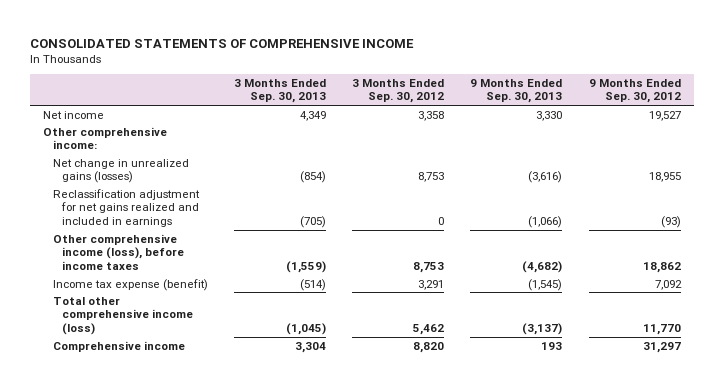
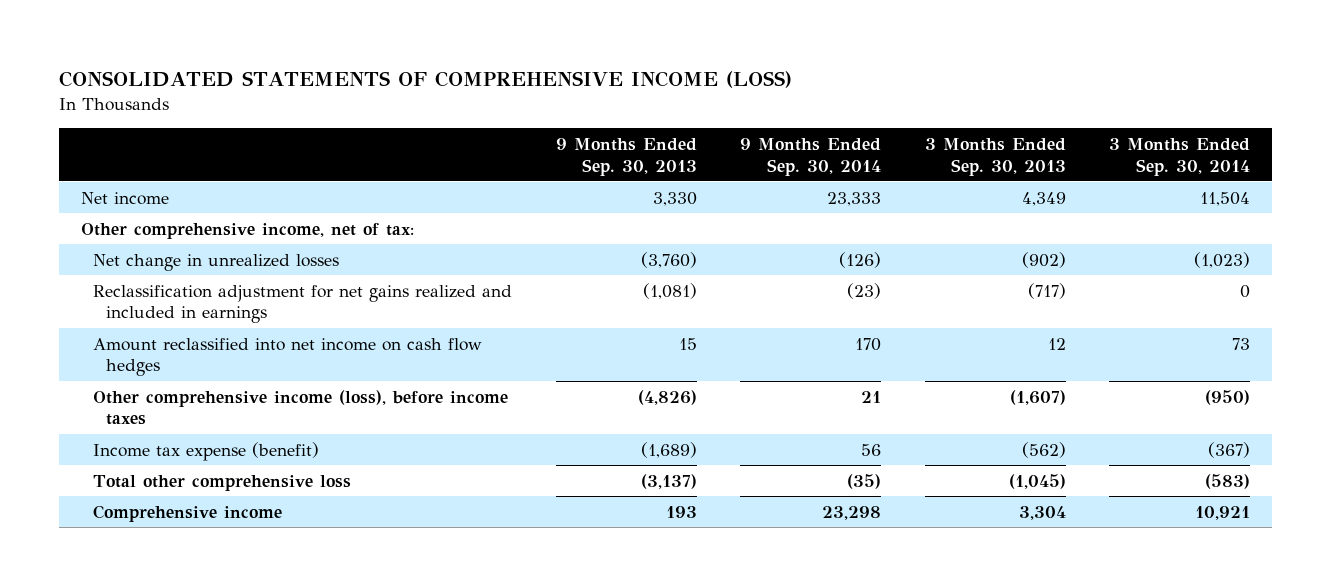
- CONSOLIDATED STATEMENTS OF COMPREHENSIVE INCOME
+ CONSOLIDATED STATEMENTS OF COMPREHENSIVE INCOME (LOSS)
- | 3 Months Ended Sep. 30, 2013 | 3 Months Ended Sep. 30, 2012 | 9 Months Ended Sep. 30, 2013 | 9 Months Ended Sep. 30, 2012
+ | 9 Months Ended Sep. 30, 2013 | 9 Months Ended Sep. 30, 2014 | 3 Months Ended Sep. 30, 2013 | 3 Months Ended Sep. 30, 2014
- Other comprehensive income:
- Net change in unrealized gains (losses) | (854) | 8,753 | (3,616) | 18,955
- Reclassification adjustment for net gains realized and included in earnings | (705) | 0 | (1,066) | (93)
- Other comprehensive income (loss), before income taxes | (1,559) | 8,753 | (4,682) | 18,862
- Income tax expense (benefit) | (514) | 3,291 | (1,545) | 7,092
- Total other comprehensive income (loss) | (1,045) | 5,462 | (3,137) | 11,770
+ Other comprehensive income, net of tax:
+ Net change in unrealized losses | (3,760) | (126) | (902) | (1,023)
+ Reclassification adjustment for net gains realized and included in earnings | (1,081) | (23) | (717) | 0
+ Amount reclassified into net income on cash flow hedges | 15 | 170 | 12 | 73
+ Other comprehensive income (loss), before income taxes | (4,826) | 21 | (1,607) | (950)
+ Income tax expense (benefit) | (1,689) | 56 | (562) | (367)
+ Total other comprehensive loss | (3,137) | (35) | (1,045) | (583)

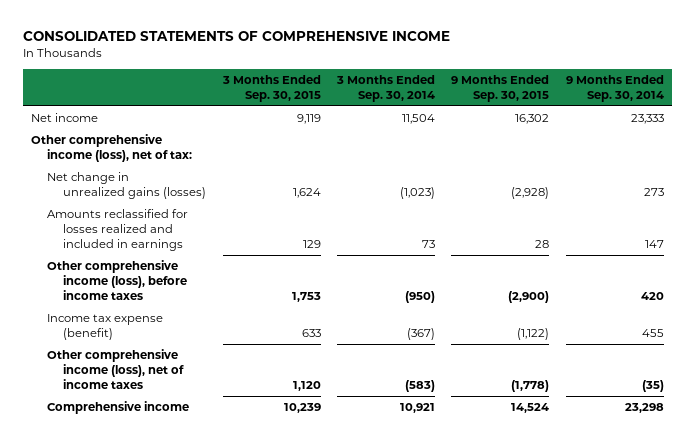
- CONSOLIDATED STATEMENTS OF COMPREHENSIVE INCOME (LOSS)
+ CONSOLIDATED STATEMENTS OF COMPREHENSIVE INCOME
- | 9 Months Ended Sep. 30, 2013 | 9 Months Ended Sep. 30, 2014 | 3 Months Ended Sep. 30, 2013 | 3 Months Ended Sep. 30, 2014
+ | 3 Months Ended Sep. 30, 2015 | 3 Months Ended Sep. 30, 2014 | 9 Months Ended Sep. 30, 2015 | 9 Months Ended Sep. 30, 2014
- Other comprehensive income, net of tax:
- Net change in unrealized losses | (3,760) | (126) | (902) | (1,023)
- Reclassification adjustment for net gains realized and included in earnings | (1,081) | (23) | (717) | 0
- Amount reclassified into net income on cash flow hedges | 15 | 170 | 12 | 73
- Other comprehensive income (loss), before income taxes | (4,826) | 21 | (1,607) | (950)
- Income tax expense (benefit) | (1,689) | 56 | (562) | (367)
- Total other comprehensive loss | (3,137) | (35) | (1,045) | (583)
+ Other comprehensive income (loss), net of tax:
+ Net change in unrealized gains (losses) | 1,624 | (1,023) | (2,928) | 273
+ Amounts reclassified for losses realized and included in earnings | 129 | 73 | 28 | 147
+ Other comprehensive income (loss), before income taxes | 1,753 | (950) | (2,900) | 420
+ Income tax expense (benefit) | 633 | (367) | (1,122) | 455
+ Other comprehensive income (loss), net of income taxes | 1,120 | (583) | (1,778) | (35)

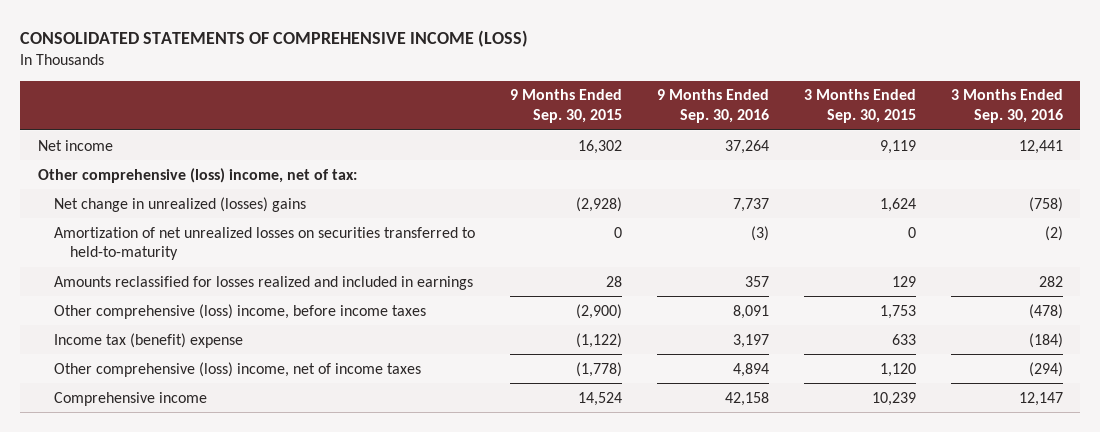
- CONSOLIDATED STATEMENTS OF COMPREHENSIVE INCOME
+ CONSOLIDATED STATEMENTS OF COMPREHENSIVE INCOME (LOSS)
- | 3 Months Ended Sep. 30, 2015 | 3 Months Ended Sep. 30, 2014 | 9 Months Ended Sep. 30, 2015 | 9 Months Ended Sep. 30, 2014
+ | 9 Months Ended Sep. 30, 2015 | 9 Months Ended Sep. 30, 2016 | 3 Months Ended Sep. 30, 2015 | 3 Months Ended Sep. 30, 2016
- Other comprehensive income (loss), net of tax:
- Net change in unrealized gains (losses) | 1,624 | (1,023) | (2,928) | 273
+ Other comprehensive (loss) income, net of tax:
+ Net change in unrealized (losses) gains | (2,928) | 7,737 | 1,624 | (758)
+ Amortization of net unrealized losses on securities transferred to held-to-maturity | 0 | (3) | 0 | (2)
- Other comprehensive income (loss), before income taxes | 1,753 | (950) | (2,900) | 420
- Income tax expense (benefit) | 633 | (367) | (1,122) | 455
- Other comprehensive income (loss), net of income taxes | 1,120 | (583) | (1,778) | (35)
+ Other comprehensive (loss) income, before income taxes | (2,900) | 8,091 | 1,753 | (478)
+ Income tax (benefit) expense | (1,122) | 3,197 | 633 | (184)
+ Other comprehensive (loss) income, net of income taxes | (1,778) | 4,894 | 1,120 | (294)

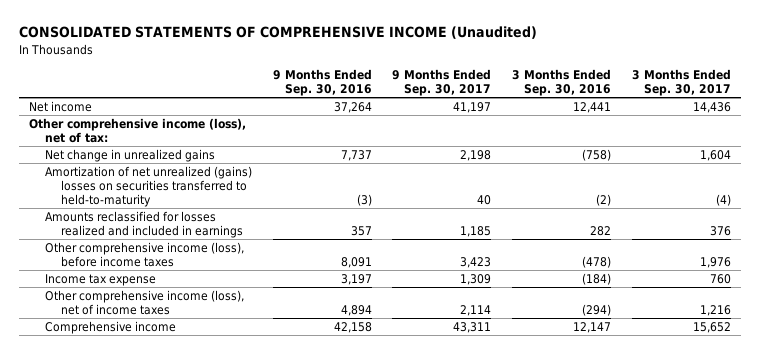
- CONSOLIDATED STATEMENTS OF COMPREHENSIVE INCOME (LOSS)
+ CONSOLIDATED STATEMENTS OF COMPREHENSIVE INCOME (Unaudited)
- | 9 Months Ended Sep. 30, 2015 | 9 Months Ended Sep. 30, 2016 | 3 Months Ended Sep. 30, 2015 | 3 Months Ended Sep. 30, 2016
+ | 9 Months Ended Sep. 30, 2016 | 9 Months Ended Sep. 30, 2017 | 3 Months Ended Sep. 30, 2016 | 3 Months Ended Sep. 30, 2017
- Other comprehensive (loss) income, net of tax:
- Net change in unrealized (losses) gains | (2,928) | 7,737 | 1,624 | (758)
- Amortization of net unrealized losses on securities transferred to held-to-maturity | 0 | (3) | 0 | (2)
+ Other comprehensive income (loss), net of tax:
+ Net change in unrealized gains | 7,737 | 2,198 | (758) | 1,604
+ Amortization of net unrealized (gains) losses on securities transferred to held-to-maturity | (3) | 40 | (2) | (4)
- Other comprehensive (loss) income, before income taxes | (2,900) | 8,091 | 1,753 | (478)
- Income tax (benefit) expense | (1,122) | 3,197 | 633 | (184)
- Other comprehensive (loss) income, net of income taxes | (1,778) | 4,894 | 1,120 | (294)
+ Other comprehensive income (loss), before income taxes | 8,091 | 3,423 | (478) | 1,976
+ Income tax expense | 3,197 | 1,309 | (184) | 760
+ Other comprehensive income (loss), net of income taxes | 4,894 | 2,114 | (294) | 1,216

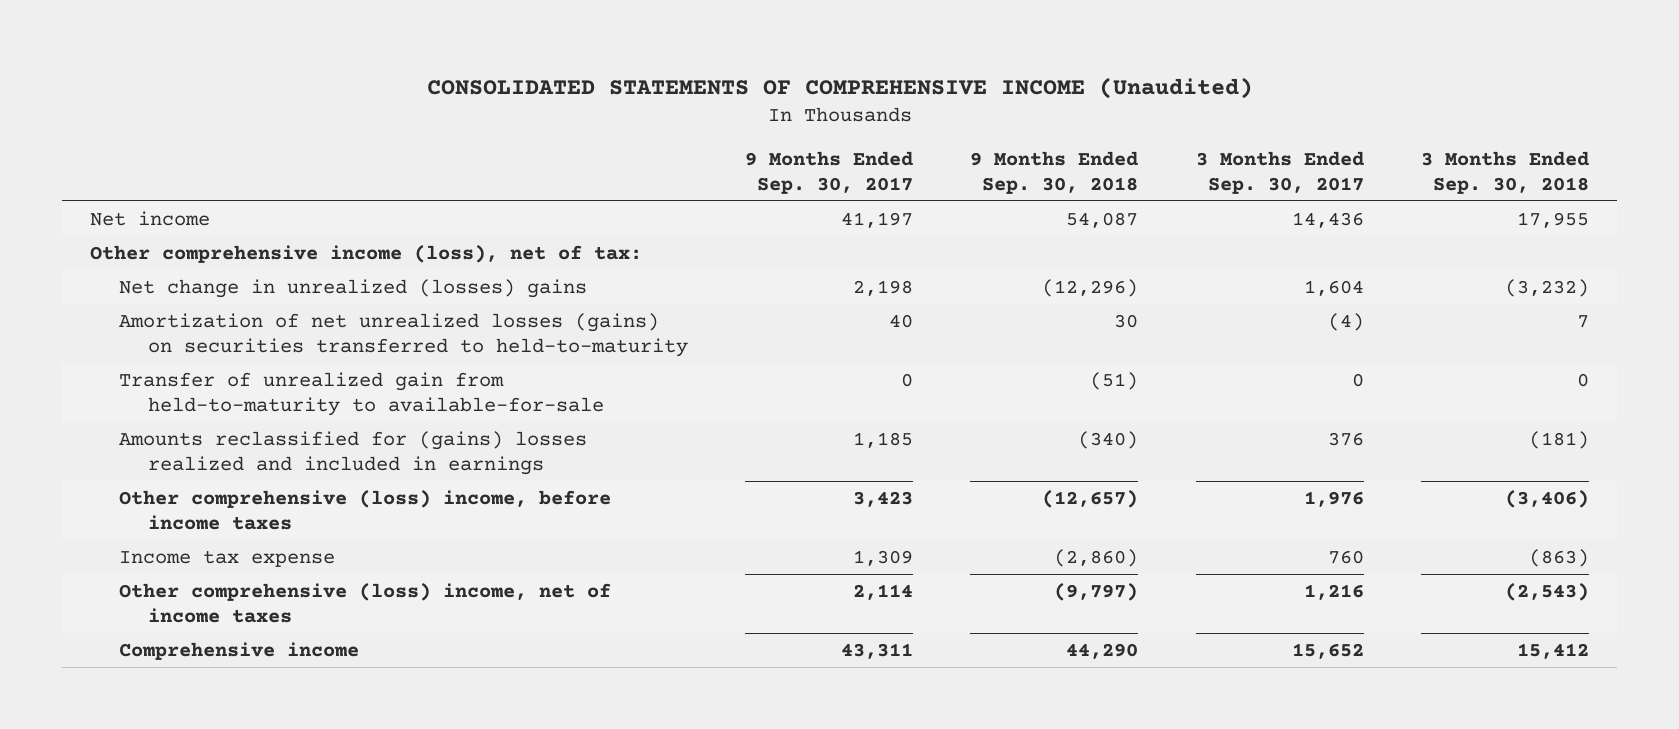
- | 9 Months Ended Sep. 30, 2016 | 9 Months Ended Sep. 30, 2017 | 3 Months Ended Sep. 30, 2016 | 3 Months Ended Sep. 30, 2017
+ | 9 Months Ended Sep. 30, 2017 | 9 Months Ended Sep. 30, 2018 | 3 Months Ended Sep. 30, 2017 | 3 Months Ended Sep. 30, 2018
- Net change in unrealized gains | 7,737 | 2,198 | (758) | 1,604
- Amortization of net unrealized (gains) losses on securities transferred to held-to-maturity | (3) | 40 | (2) | (4)
- Amounts reclassified for losses realized and included in earnings | 357 | 1,185 | 282 | 376
- Other comprehensive income (loss), before income taxes | 8,091 | 3,423 | (478) | 1,976
+ Net change in unrealized (losses) gains | 2,198 | (12,296) | 1,604 | (3,232)
+ Amortization of net unrealized losses (gains) on securities transferred to held-to-maturity | 40 | 30 | (4) | 7
+ Transfer of unrealized gain from held-to-maturity to available-for-sale | 0 | (51) | 0 | 0
+ Amounts reclassified for (gains) losses realized and included in earnings | 1,185 | (340) | 376 | (181)
+ Other comprehensive (loss) income, before income taxes | 3,423 | (12,657) | 1,976 | (3,406)
- Other comprehensive income (loss), net of income taxes | 4,894 | 2,114 | (294) | 1,216
+ Other comprehensive (loss) income, net of income taxes | 2,114 | (9,797) | 1,216 | (2,543)

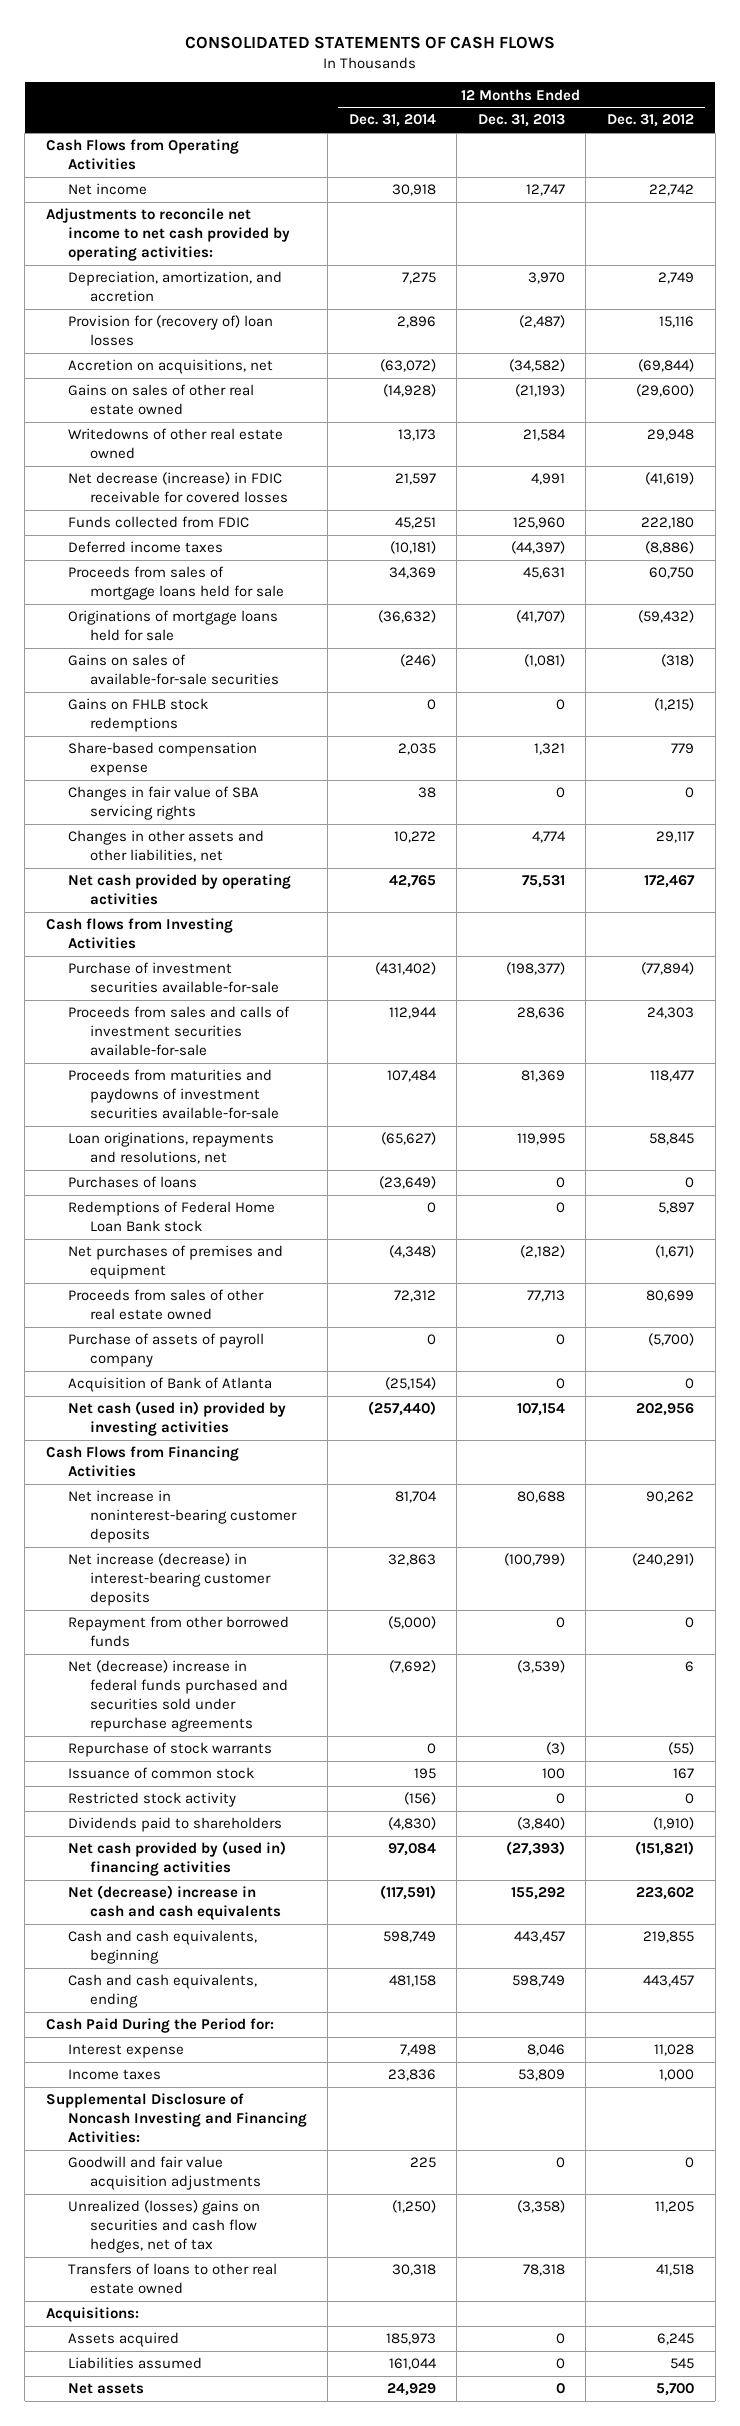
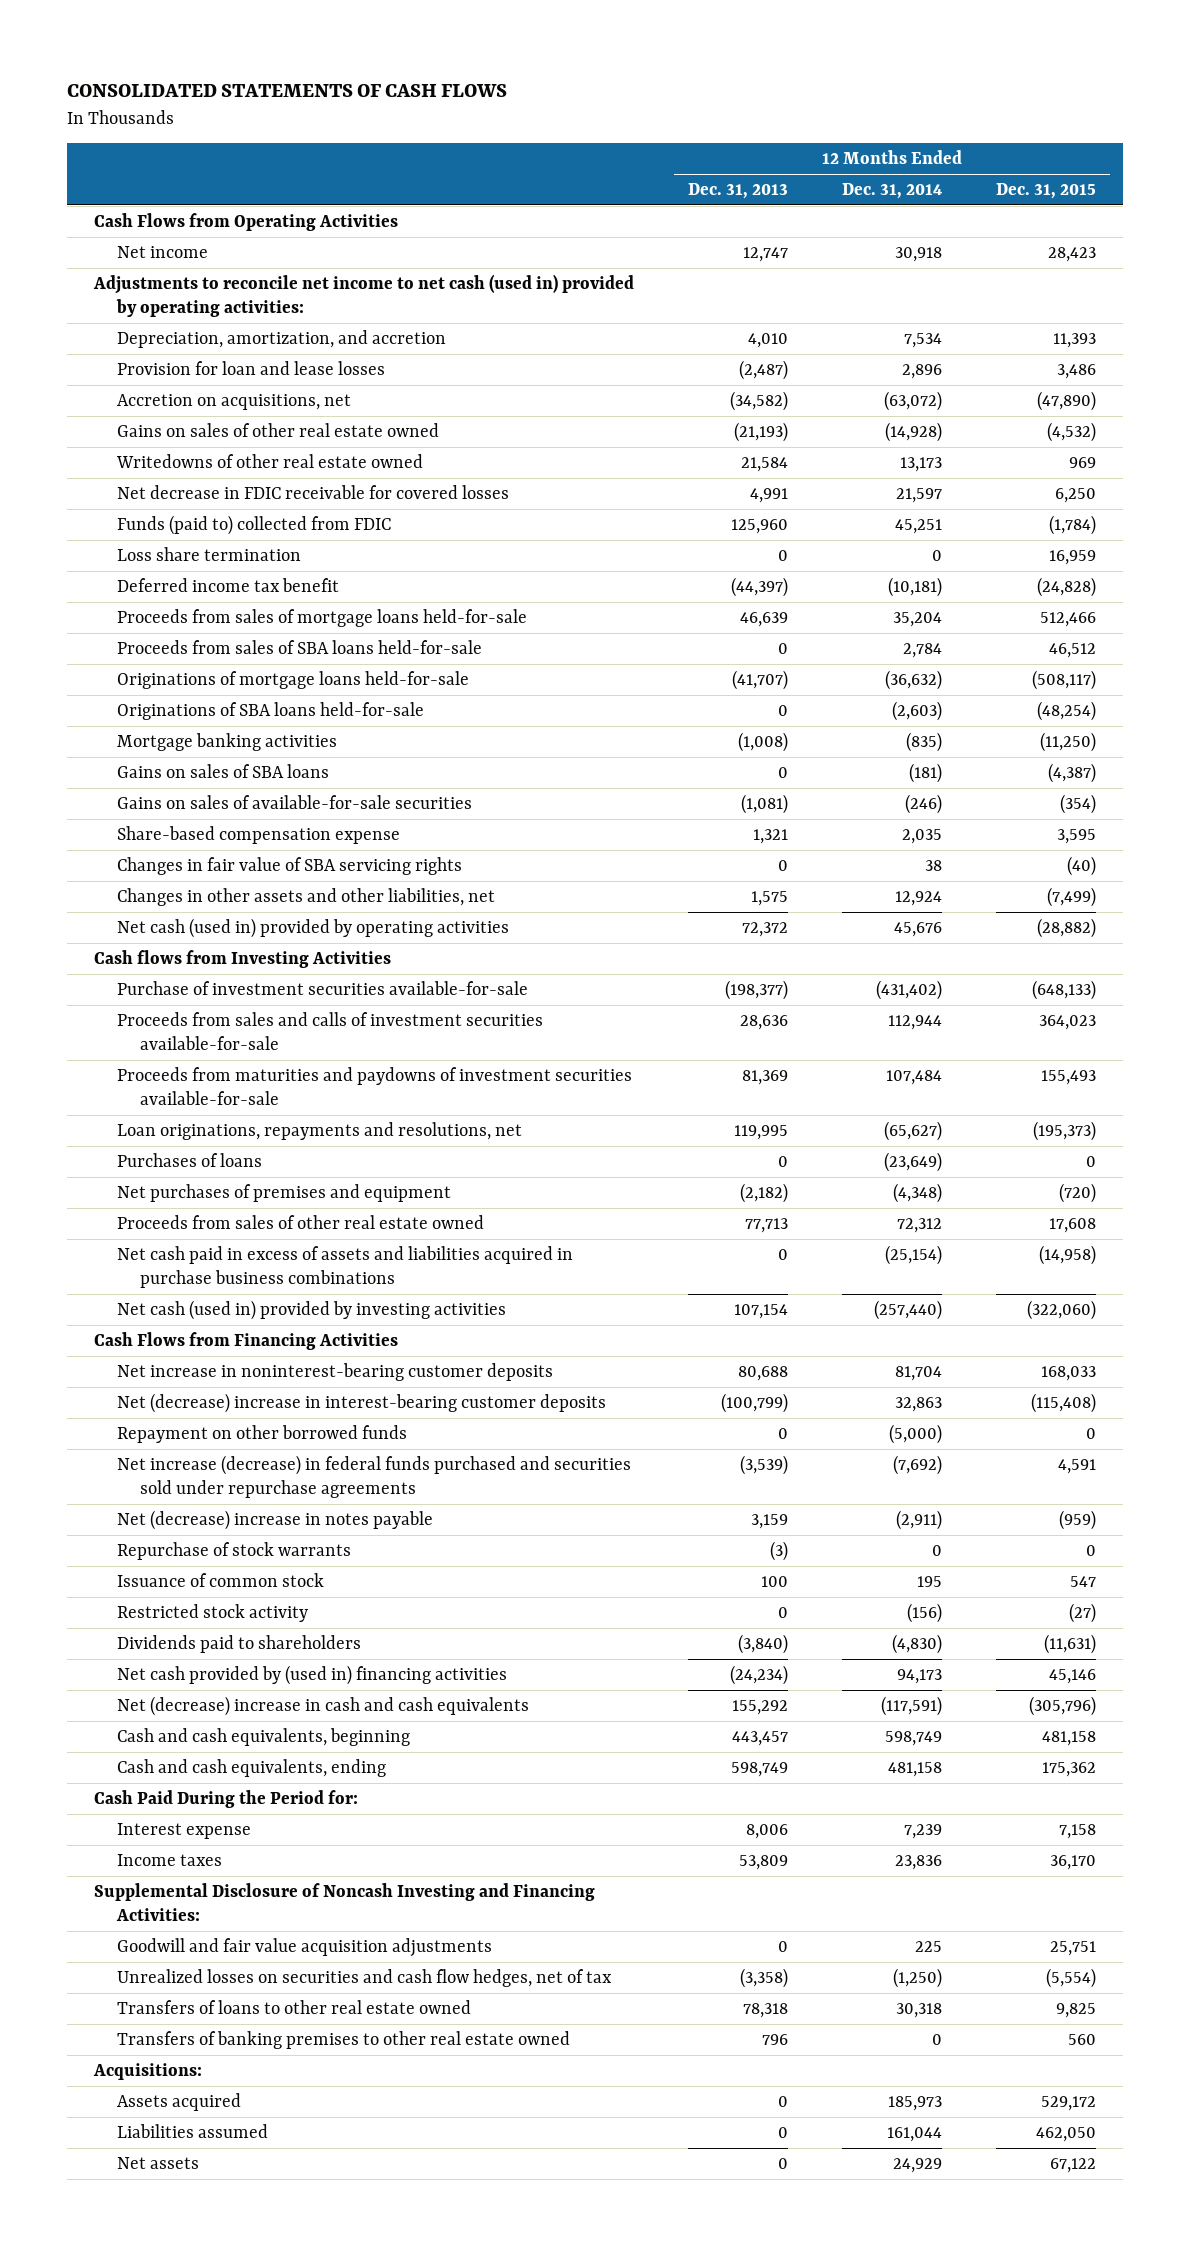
- | 12 Months Ended Dec. 31, 2014 | 12 Months Ended Dec. 31, 2013 | 12 Months Ended Dec. 31, 2012
+ | 12 Months Ended Dec. 31, 2013 | 12 Months Ended Dec. 31, 2014 | 12 Months Ended Dec. 31, 2015
- Adjustments to reconcile net income to net cash provided by operating activities:
- Depreciation, amortization, and accretion | 7,275 | 3,970 | 2,749
- Provision for (recovery of) loan losses | 2,896 | (2,487) | 15,116
+ Adjustments to reconcile net income to net cash (used in) provided by operating activities:
+ Depreciation, amortization, and accretion | 4,010 | 7,534 | 11,393
+ Provision for loan and lease losses | (2,487) | 2,896 | 3,486
- Net decrease (increase) in FDIC receivable for covered losses | 21,597 | 4,991 | (41,619)
- Funds collected from FDIC | 45,251 | 125,960 | 222,180
- Deferred income taxes | (10,181) | (44,397) | (8,886)
- Proceeds from sales of mortgage loans held for sale | 34,369 | 45,631 | 60,750
- Originations of mortgage loans held for sale | (36,632) | (41,707) | (59,432)
+ Net decrease in FDIC receivable for covered losses | 4,991 | 21,597 | 6,250
+ Funds (paid to) collected from FDIC | 125,960 | 45,251 | (1,784)
+ Loss share termination | 0 | 0 | 16,959
+ Deferred income tax benefit | (44,397) | (10,181) | (24,828)
+ Proceeds from sales of mortgage loans held-for-sale | 46,639 | 35,204 | 512,466
+ Proceeds from sales of SBA loans held-for-sale | 0 | 2,784 | 46,512
+ Originations of mortgage loans held-for-sale | (41,707) | (36,632) | (508,117)
+ Originations of SBA loans held-for-sale | 0 | (2,603) | (48,254)
+ Mortgage banking activities | (1,008) | (835) | (11,250)
+ Gains on sales of SBA loans | 0 | (181) | (4,387)
- Gains on FHLB stock redemptions | 0 | 0 | (1,215)
- Changes in other assets and other liabilities, net | 10,272 | 4,774 | 29,117
- Net cash provided by operating activities | 42,765 | 75,531 | 172,467
+ Changes in other assets and other liabilities, net | 1,575 | 12,924 | (7,499)
+ Net cash (used in) provided by operating activities | 72,372 | 45,676 | (28,882)
- Redemptions of Federal Home Loan Bank stock | 0 | 0 | 5,897
- Purchase of assets of payroll company | 0 | 0 | (5,700)
- Acquisition of Bank of Atlanta | (25,154) | 0 | 0
+ Net cash paid in excess of assets and liabilities acquired in purchase business combinations | 0 | (25,154) | (14,958)
- Net increase (decrease) in interest-bearing customer deposits | 32,863 | (100,799) | (240,291)
- Repayment from other borrowed funds | (5,000) | 0 | 0
- Net (decrease) increase in federal funds purchased and securities sold under repurchase agreements | (7,692) | (3,539) | 6
+ Net (decrease) increase in interest-bearing customer deposits | (100,799) | 32,863 | (115,408)
+ Repayment on other borrowed funds | 0 | (5,000) | 0
+ Net increase (decrease) in federal funds purchased and securities sold under repurchase agreements | (3,539) | (7,692) | 4,591
+ Net (decrease) increase in notes payable | 3,159 | (2,911) | (959)
- Net cash provided by (used in) financing activities | 97,084 | (27,393) | (151,821)
+ Net cash provided by (used in) financing activities | (24,234) | 94,173 | 45,146
- Interest expense | 7,498 | 8,046 | 11,028
+ Interest expense | 8,006 | 7,239 | 7,158
- Unrealized (losses) gains on securities and cash flow hedges, net of tax | (1,250) | (3,358) | 11,205
+ Unrealized losses on securities and cash flow hedges, net of tax | (3,358) | (1,250) | (5,554)
+ Transfers of banking premises to other real estate owned | 796 | 0 | 560

